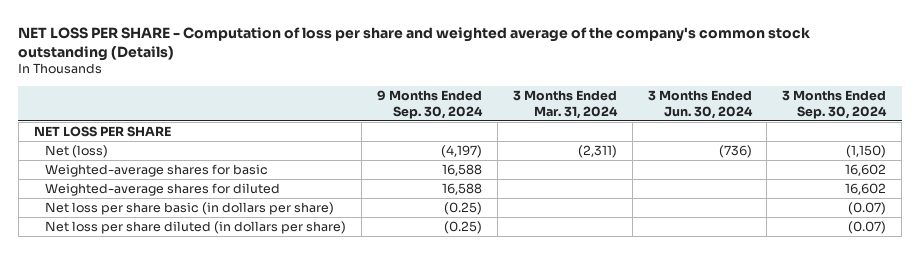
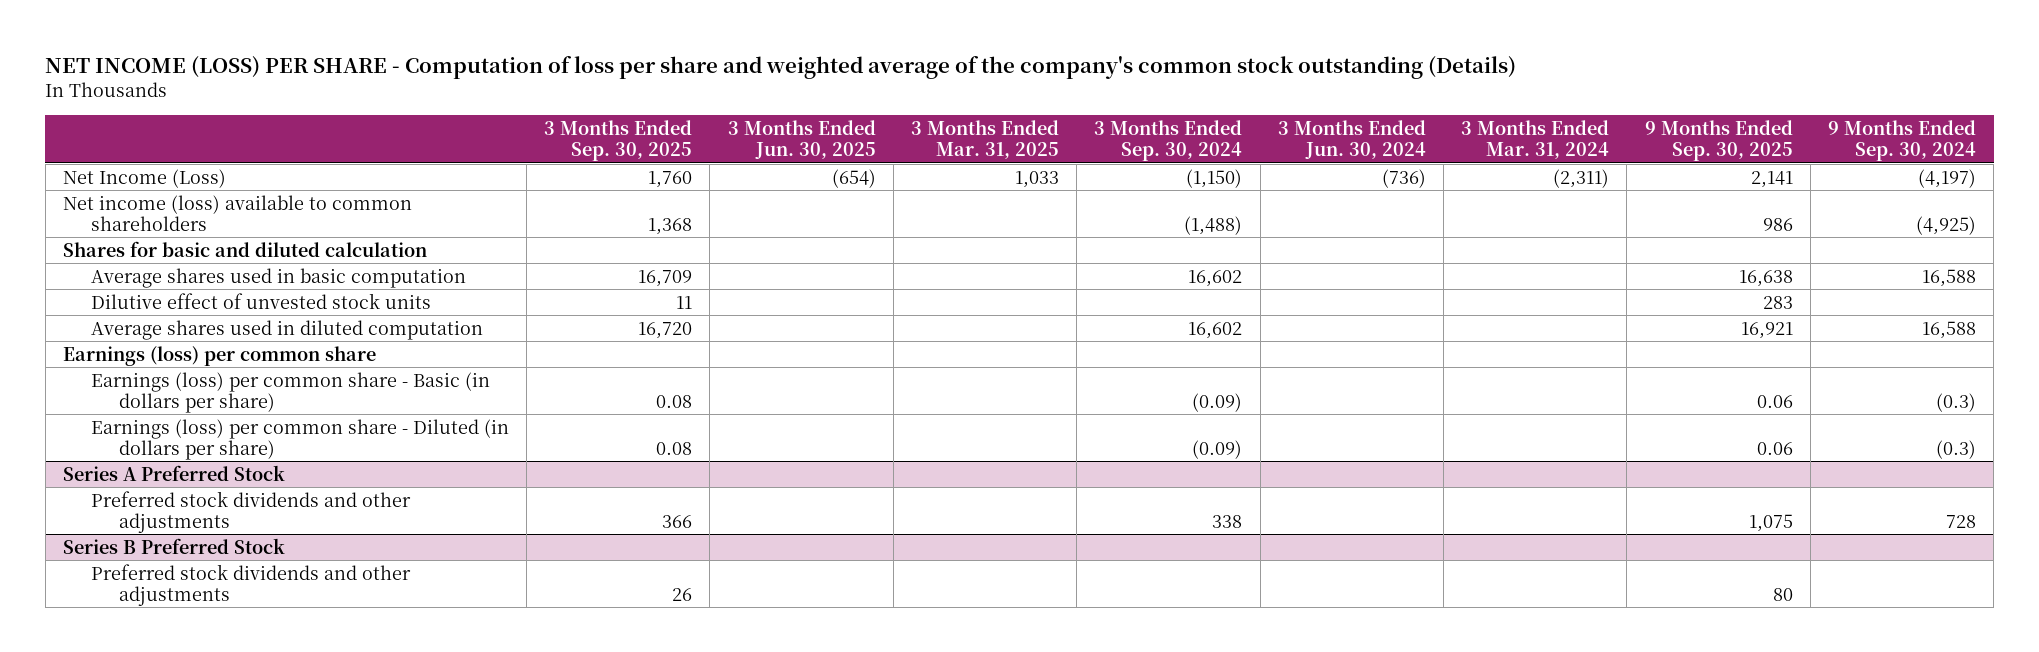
- NET LOSS PER SHARE - Computation of loss per share and weighted average of the company's common stock outstanding (Details)
+ NET INCOME (LOSS) PER SHARE - Computation of loss per share and weighted average of the company's common stock outstanding (Details)
- | 9 Months Ended Sep. 30, 2024 | 3 Months Ended Mar. 31, 2024 | 3 Months Ended Jun. 30, 2024 | 3 Months Ended Sep. 30, 2024
+ | 3 Months Ended Sep. 30, 2025 | 3 Months Ended Jun. 30, 2025 | 3 Months Ended Mar. 31, 2025 | 3 Months Ended Sep. 30, 2024 | 3 Months Ended Jun. 30, 2024 | 3 Months Ended Mar. 31, 2024 | 9 Months Ended Sep. 30, 2025 | 9 Months Ended Sep. 30, 2024
- NET LOSS PER SHARE
- Net (loss) | (4,197) | (2,311) | (736) | (1,150)
- Weighted-average shares for basic | 16,588 | | | 16,602
- Weighted-average shares for diluted | 16,588 | | | 16,602
- Net loss per share basic (in dollars per share) | (0.25) | | | (0.07)
- Net loss per share diluted (in dollars per share) | (0.25) | | | (0.07)
+ Net Income (Loss) | 1,760 | (654) | 1,033 | (1,150) | (736) | (2,311) | 2,141 | (4,197)
+ Net income (loss) available to common shareholders | 1,368 | | | (1,488) | | | 986 | (4,925)
+ Shares for basic and diluted calculation
+ Average shares used in basic computation | 16,709 | | | 16,602 | | | 16,638 | 16,588
+ Dilutive effect of unvested stock units | 11 | | | | | | 283 |
+ Average shares used in diluted computation | 16,720 | | | 16,602 | | | 16,921 | 16,588
+ Earnings (loss) per common share
+ Earnings (loss) per common share - Basic (in dollars per share) | 0.08 | | | (0.09) | | | 0.06 | (0.3)
+ Earnings (loss) per common share - Diluted (in dollars per share) | 0.08 | | | (0.09) | | | 0.06 | (0.3)
+ Series A Preferred Stock
+ Preferred stock dividends and other adjustments | 366 | | | 338 | | | 1,075 | 728
+ Series B Preferred Stock
+ Preferred stock dividends and other adjustments | 26 | | | | | | 80 |

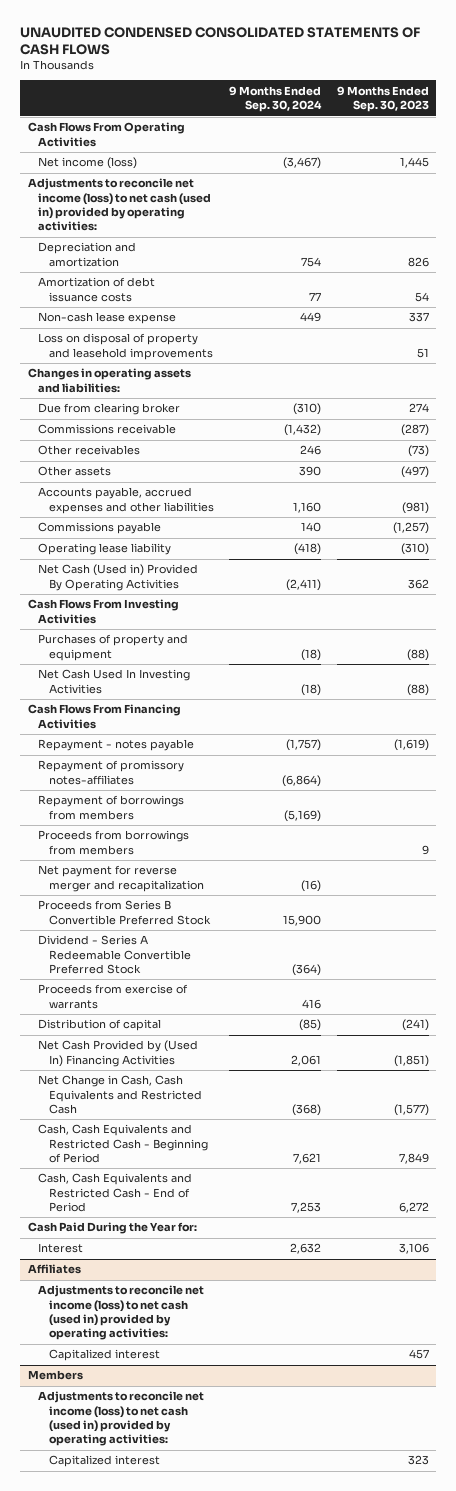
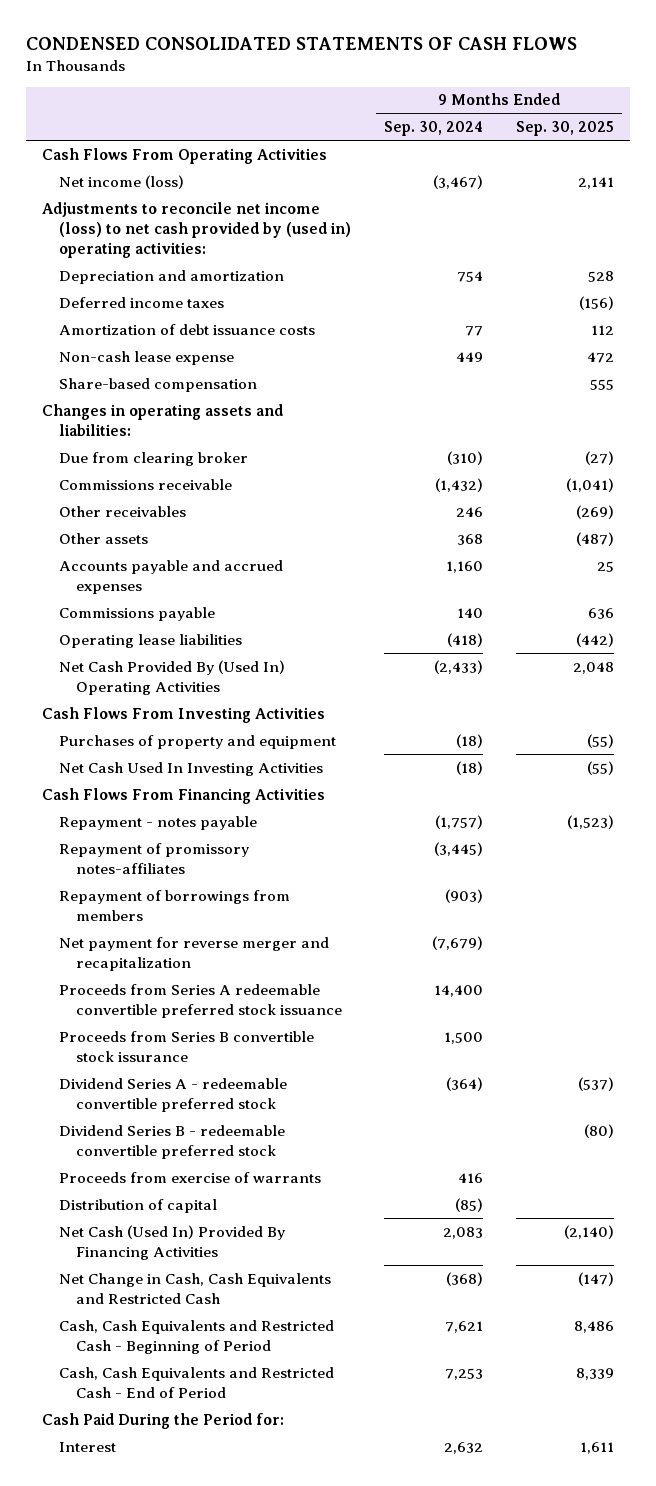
- UNAUDITED CONDENSED CONSOLIDATED STATEMENTS OF CASH FLOWS
+ CONDENSED CONSOLIDATED STATEMENTS OF CASH FLOWS
- | 9 Months Ended Sep. 30, 2024 | 9 Months Ended Sep. 30, 2023
+ | 9 Months Ended Sep. 30, 2024 | 9 Months Ended Sep. 30, 2025
- Adjustments to reconcile net income (loss) to net cash (used in) provided by operating activities:
+ Adjustments to reconcile net income (loss) to net cash provided by (used in) operating activities:
+ Deferred income taxes | | (156)
- Loss on disposal of property and leasehold improvements | | 51
+ Share-based compensation | | 555
- Other assets | 390 | (497)
- Accounts payable, accrued expenses and other liabilities | 1,160 | (981)
+ Other assets | 368 | (487)
+ Accounts payable and accrued expenses | 1,160 | 25
- Operating lease liability | (418) | (310)
- Net Cash (Used in) Provided By Operating Activities | (2,411) | 362
+ Operating lease liabilities | (418) | (442)
+ Net Cash Provided By (Used In) Operating Activities | (2,433) | 2,048
- Repayment of promissory notes-affiliates | (6,864) |
- Repayment of borrowings from members | (5,169) |
- Proceeds from borrowings from members | | 9
- Net payment for reverse merger and recapitalization | (16) |
- Proceeds from Series B Convertible Preferred Stock | 15,900 |
- Dividend - Series A Redeemable Convertible Preferred Stock | (364) |
+ Repayment of promissory notes-affiliates | (3,445) |
+ Repayment of borrowings from members | (903) |
+ Net payment for reverse merger and recapitalization | (7,679) |
+ Proceeds from Series A redeemable convertible preferred stock issuance | 14,400 |
+ Proceeds from Series B convertible stock issurance | 1,500 |
+ Dividend Series A - redeemable convertible preferred stock | (364) | (537)
+ Dividend Series B - redeemable convertible preferred stock | | (80)
- Net Cash Provided by (Used In) Financing Activities | 2,061 | (1,851)
+ Net Cash (Used In) Provided By Financing Activities | 2,083 | (2,140)
- Cash Paid During the Year for:
+ Cash Paid During the Period for:
- Affiliates
- Adjustments to reconcile net income (loss) to net cash (used in) provided by operating activities:
- Capitalized interest | | 457
- Members
- Adjustments to reconcile net income (loss) to net cash (used in) provided by operating activities:
- Capitalized interest | | 323

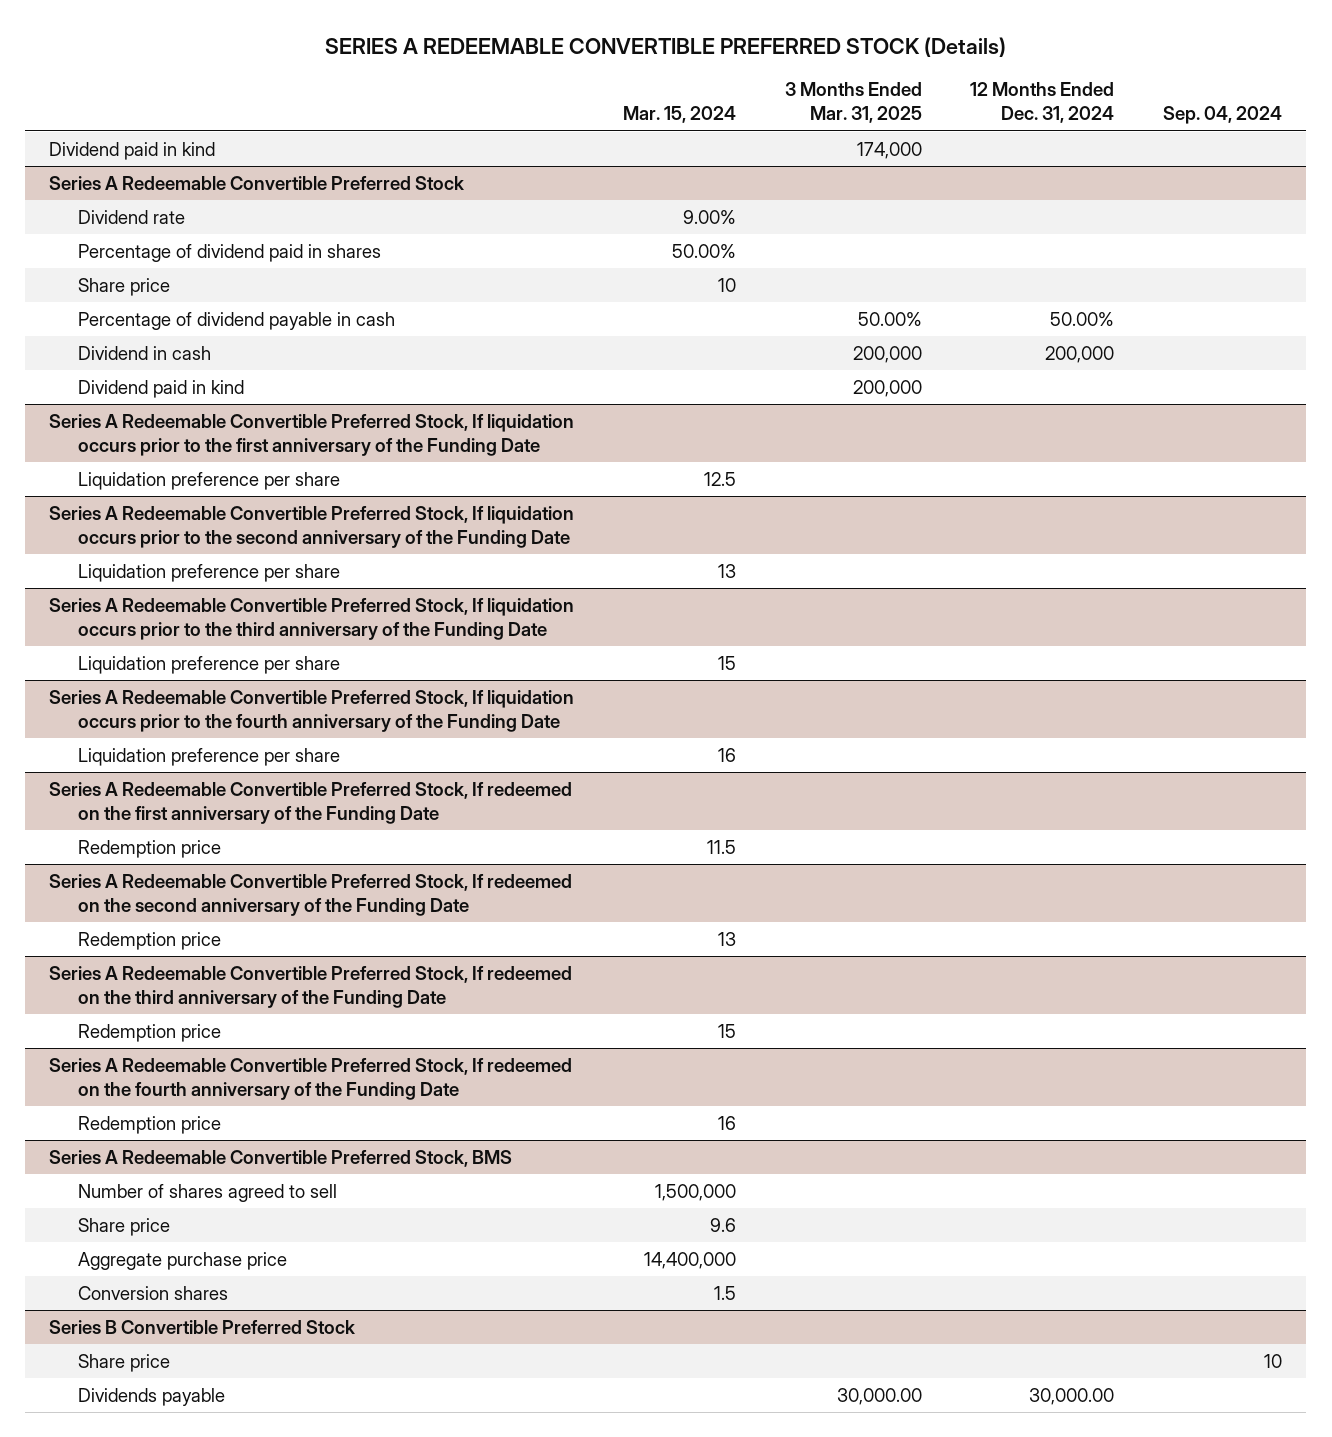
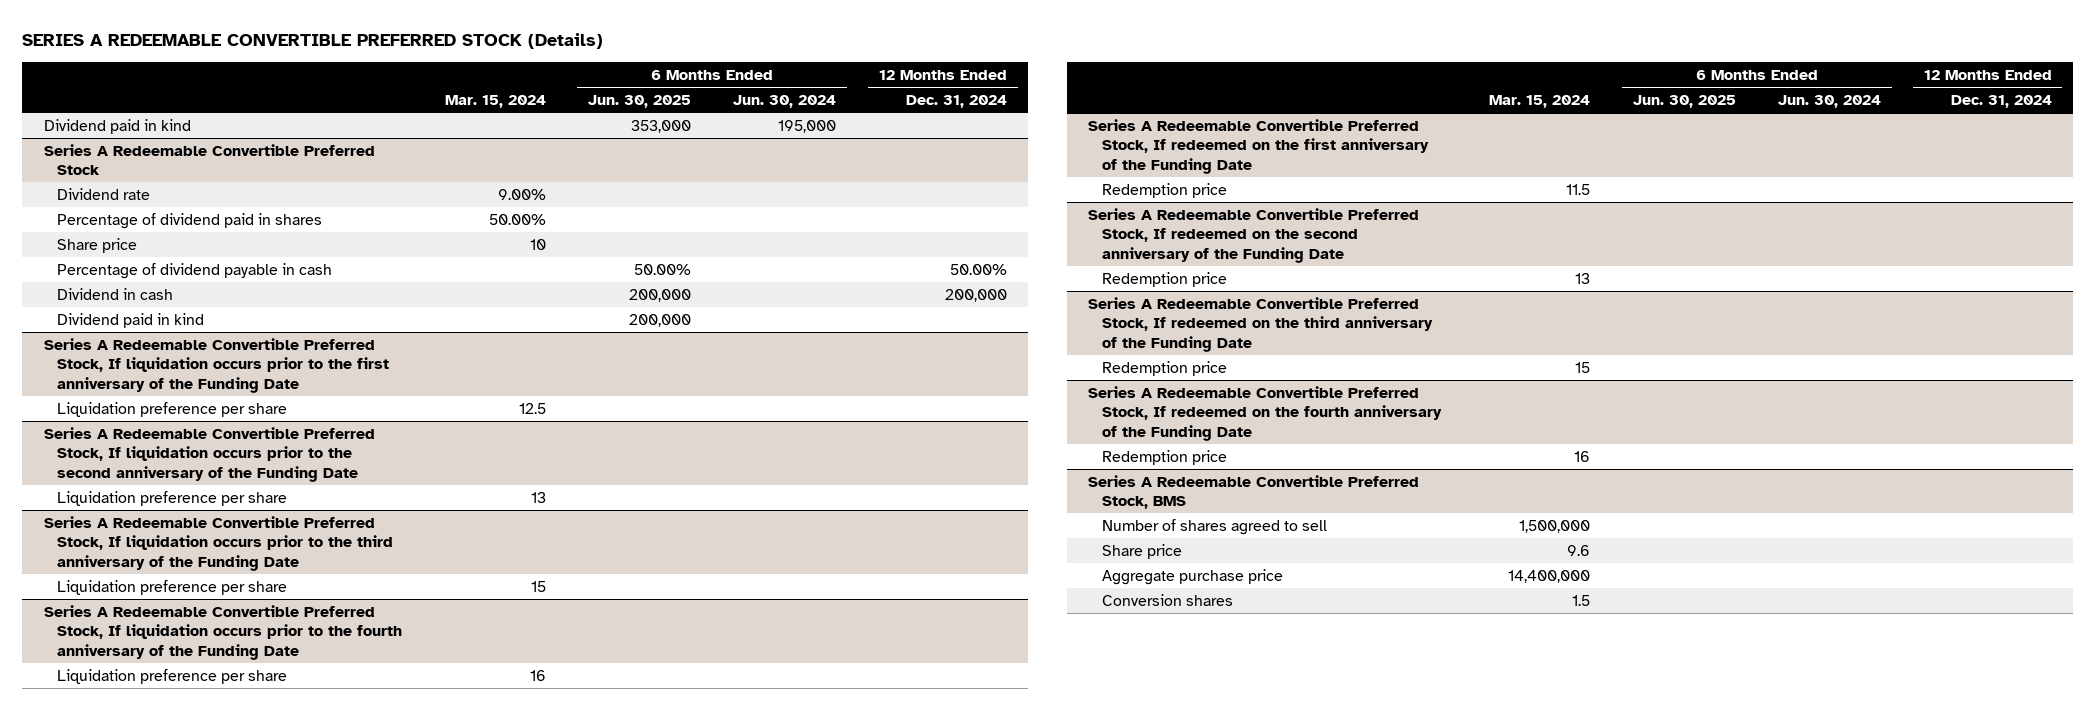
- | Mar. 15, 2024 | 3 Months Ended Mar. 31, 2025 | 12 Months Ended Dec. 31, 2024 | Sep. 04, 2024
+ | Mar. 15, 2024 | 6 Months Ended Jun. 30, 2025 | 6 Months Ended Jun. 30, 2024 | 12 Months Ended Dec. 31, 2024
- Series B Convertible Preferred Stock
- Share price | | | | 10
- Dividends payable | | 30,000.00 | 30,000.00 |

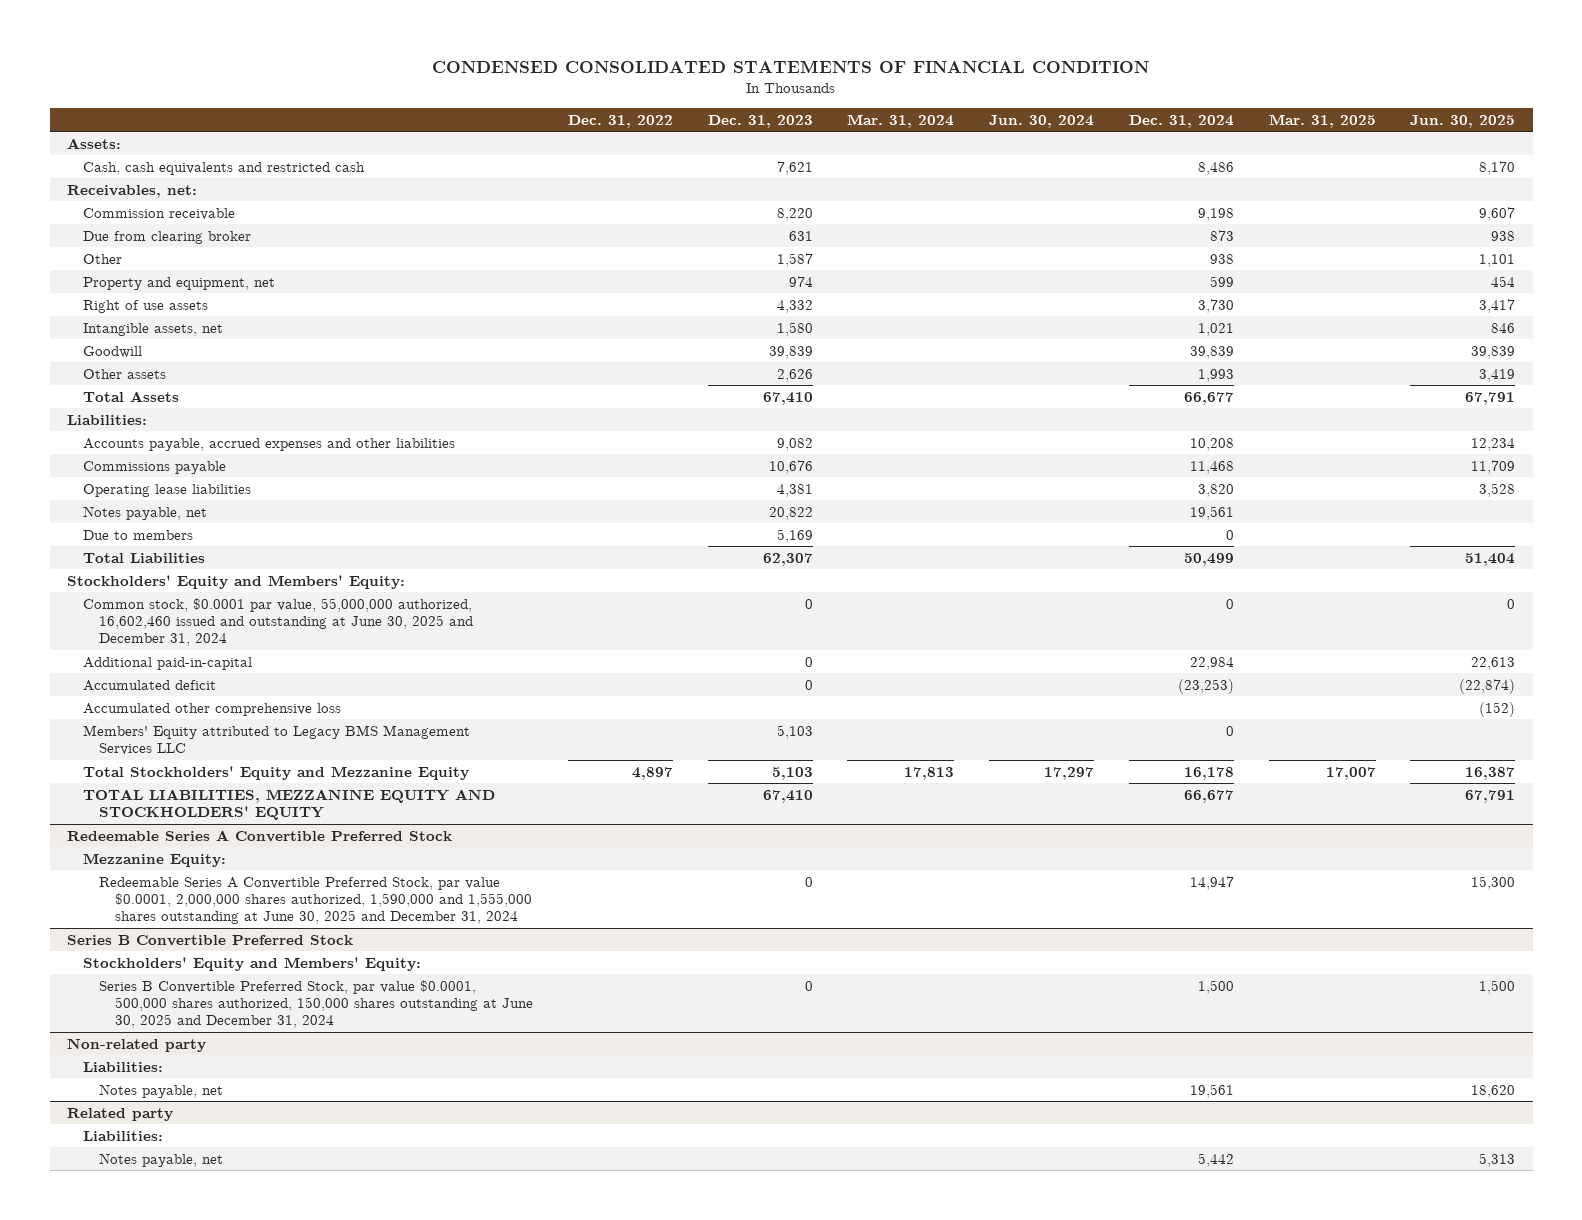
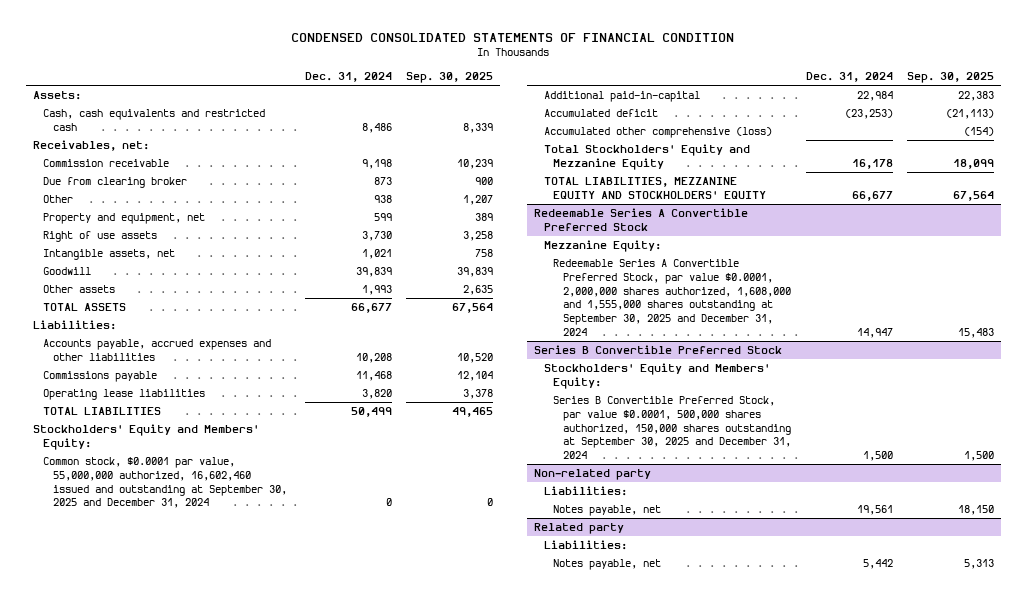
- | Dec. 31, 2022 | Dec. 31, 2023 | Mar. 31, 2024 | Jun. 30, 2024 | Dec. 31, 2024 | Mar. 31, 2025 | Jun. 30, 2025
+ | Dec. 31, 2024 | Sep. 30, 2025
- Total Assets | | 67,410 | | | 66,677 | | 67,791
+ TOTAL ASSETS | 66,677 | 67,564
- Notes payable, net | | 20,822 | | | 19,561 | |
- Due to members | | 5,169 | | | 0 | |
- Total Liabilities | | 62,307 | | | 50,499 | | 51,404
+ TOTAL LIABILITIES | 50,499 | 49,465
- Common stock, $0.0001 par value, 55,000,000 authorized, 16,602,460 issued and outstanding at June 30, 2025 and December 31, 2024 | | 0 | | | 0 | | 0
+ Common stock, $0.0001 par value, 55,000,000 authorized, 16,602,460 issued and outstanding at September 30, 2025 and December 31, 2024 | 0 | 0
- Accumulated other comprehensive loss | | | | | | | (152)
- Members' Equity attributed to Legacy BMS Management Services LLC | | 5,103 | | | 0 | |
+ Accumulated other comprehensive (loss) | | (154)
@ Redeemable Series A Convertible Preferred Stock
- Redeemable Series A Convertible Preferred Stock, par value $0.0001, 2,000,000 shares authorized, 1,590,000 and 1,555,000 shares outstanding at June 30, 2025 and December 31, 2024 | | 0 | | | 14,947 | | 15,300
+ Redeemable Series A Convertible Preferred Stock, par value $0.0001, 2,000,000 shares authorized, 1,608,000 and 1,555,000 shares outstanding at September 30, 2025 and December 31, 2024 | 14,947 | 15,483
@ Series B Convertible Preferred Stock
- Series B Convertible Preferred Stock, par value $0.0001, 500,000 shares authorized, 150,000 shares outstanding at June 30, 2025 and December 31, 2024 | | 0 | | | 1,500 | | 1,500
+ Series B Convertible Preferred Stock, par value $0.0001, 500,000 shares authorized, 150,000 shares outstanding at September 30, 2025 and December 31, 2024 | 1,500 | 1,500

